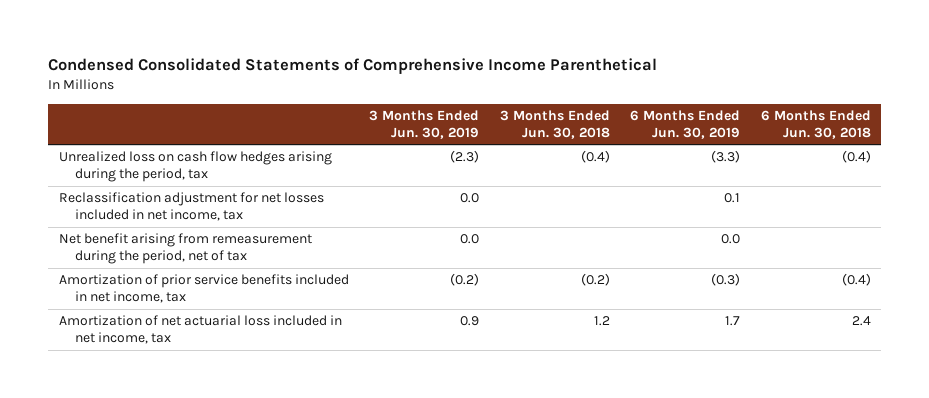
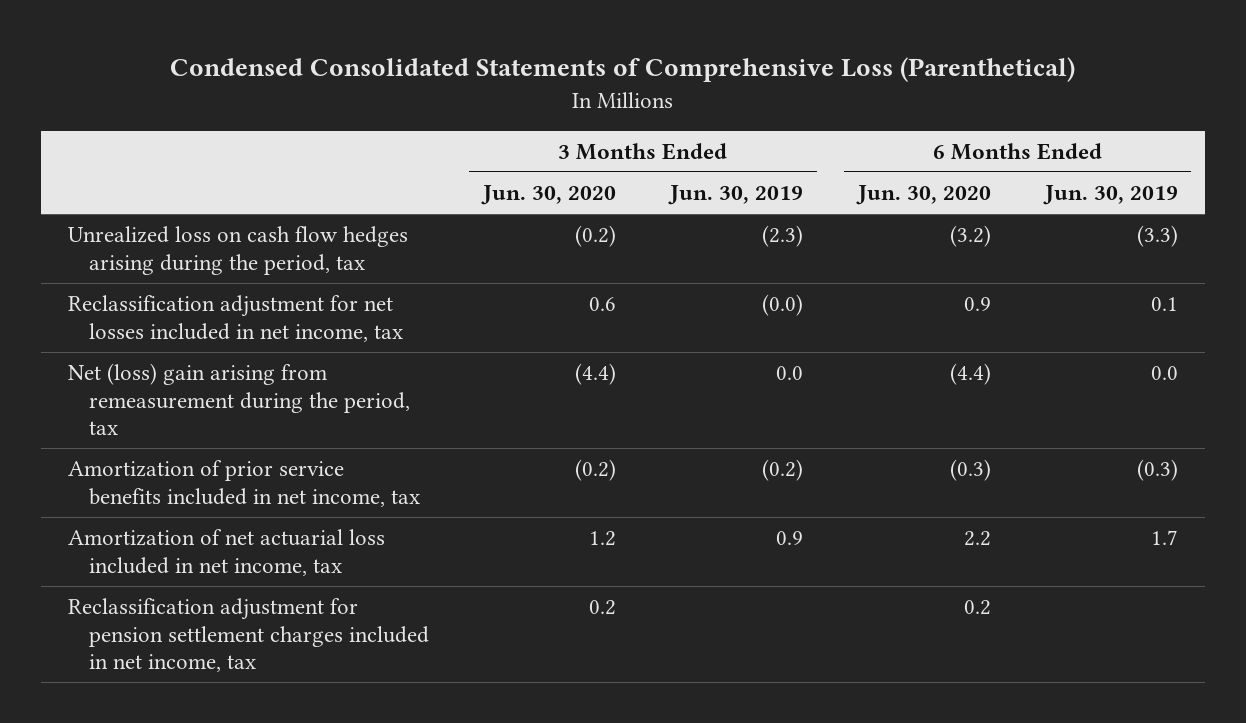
- Condensed Consolidated Statements of Comprehensive Income Parenthetical
+ Condensed Consolidated Statements of Comprehensive Loss (Parenthetical)
- | 3 Months Ended Jun. 30, 2019 | 3 Months Ended Jun. 30, 2018 | 6 Months Ended Jun. 30, 2019 | 6 Months Ended Jun. 30, 2018
+ | 3 Months Ended Jun. 30, 2020 | 3 Months Ended Jun. 30, 2019 | 6 Months Ended Jun. 30, 2020 | 6 Months Ended Jun. 30, 2019
- Reclassification adjustment for net losses included in net income, tax | 0.0 | | 0.1 |
- Net benefit arising from remeasurement during the period, net of tax | 0.0 | | 0.0 |
+ Reclassification adjustment for net losses included in net income, tax | 0.6 | (0.0) | 0.9 | 0.1
+ Net (loss) gain arising from remeasurement during the period, tax | (4.4) | 0.0 | (4.4) | 0.0
+ Reclassification adjustment for pension settlement charges included in net income, tax | 0.2 | | 0.2 |

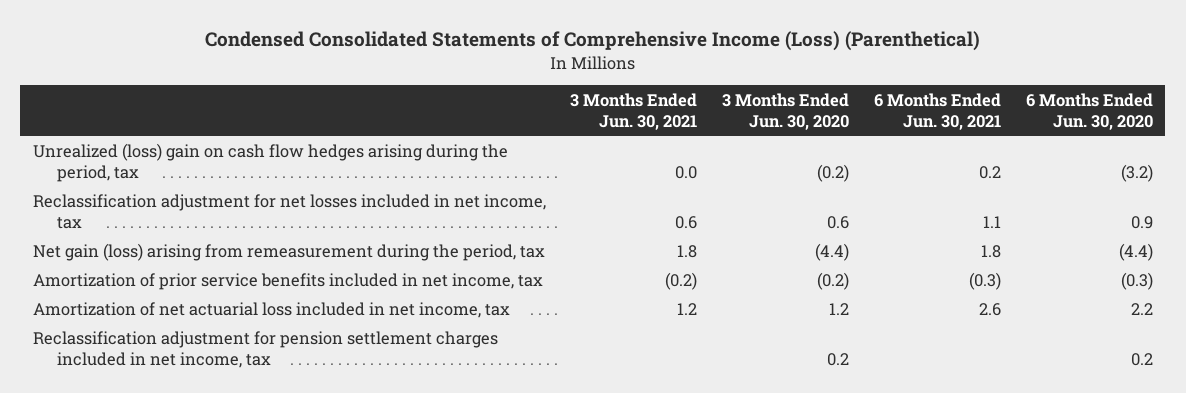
- Condensed Consolidated Statements of Comprehensive Loss (Parenthetical)
+ Condensed Consolidated Statements of Comprehensive Income (Loss) (Parenthetical)
- | 3 Months Ended Jun. 30, 2020 | 3 Months Ended Jun. 30, 2019 | 6 Months Ended Jun. 30, 2020 | 6 Months Ended Jun. 30, 2019
+ | 3 Months Ended Jun. 30, 2021 | 3 Months Ended Jun. 30, 2020 | 6 Months Ended Jun. 30, 2021 | 6 Months Ended Jun. 30, 2020
- Unrealized loss on cash flow hedges arising during the period, tax | (0.2) | (2.3) | (3.2) | (3.3)
+ Unrealized (loss) gain on cash flow hedges arising during the period, tax | 0.0 | (0.2) | 0.2 | (3.2)
- Net (loss) gain arising from remeasurement during the period, tax | (4.4) | 0.0 | (4.4) | 0.0
+ Net gain (loss) arising from remeasurement during the period, tax | 1.8 | (4.4) | 1.8 | (4.4)

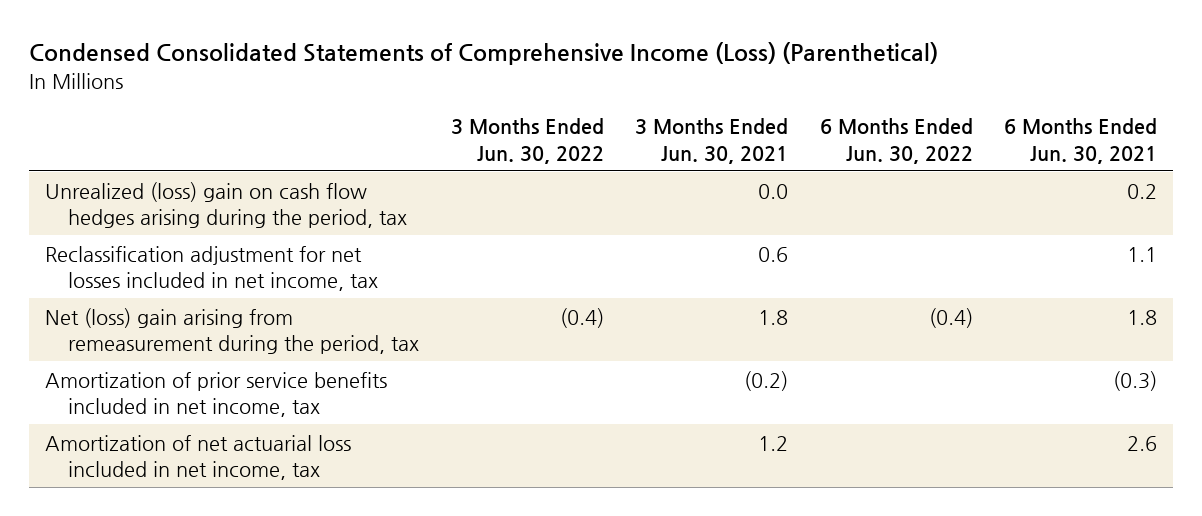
- | 3 Months Ended Jun. 30, 2021 | 3 Months Ended Jun. 30, 2020 | 6 Months Ended Jun. 30, 2021 | 6 Months Ended Jun. 30, 2020
+ | 3 Months Ended Jun. 30, 2022 | 3 Months Ended Jun. 30, 2021 | 6 Months Ended Jun. 30, 2022 | 6 Months Ended Jun. 30, 2021
- Net gain (loss) arising from remeasurement during the period, tax | 1.8 | (4.4) | 1.8 | (4.4)
+ Net (loss) gain arising from remeasurement during the period, tax | (0.4) | 1.8 | (0.4) | 1.8
- Reclassification adjustment for pension settlement charges included in net income, tax | | 0.2 | | 0.2

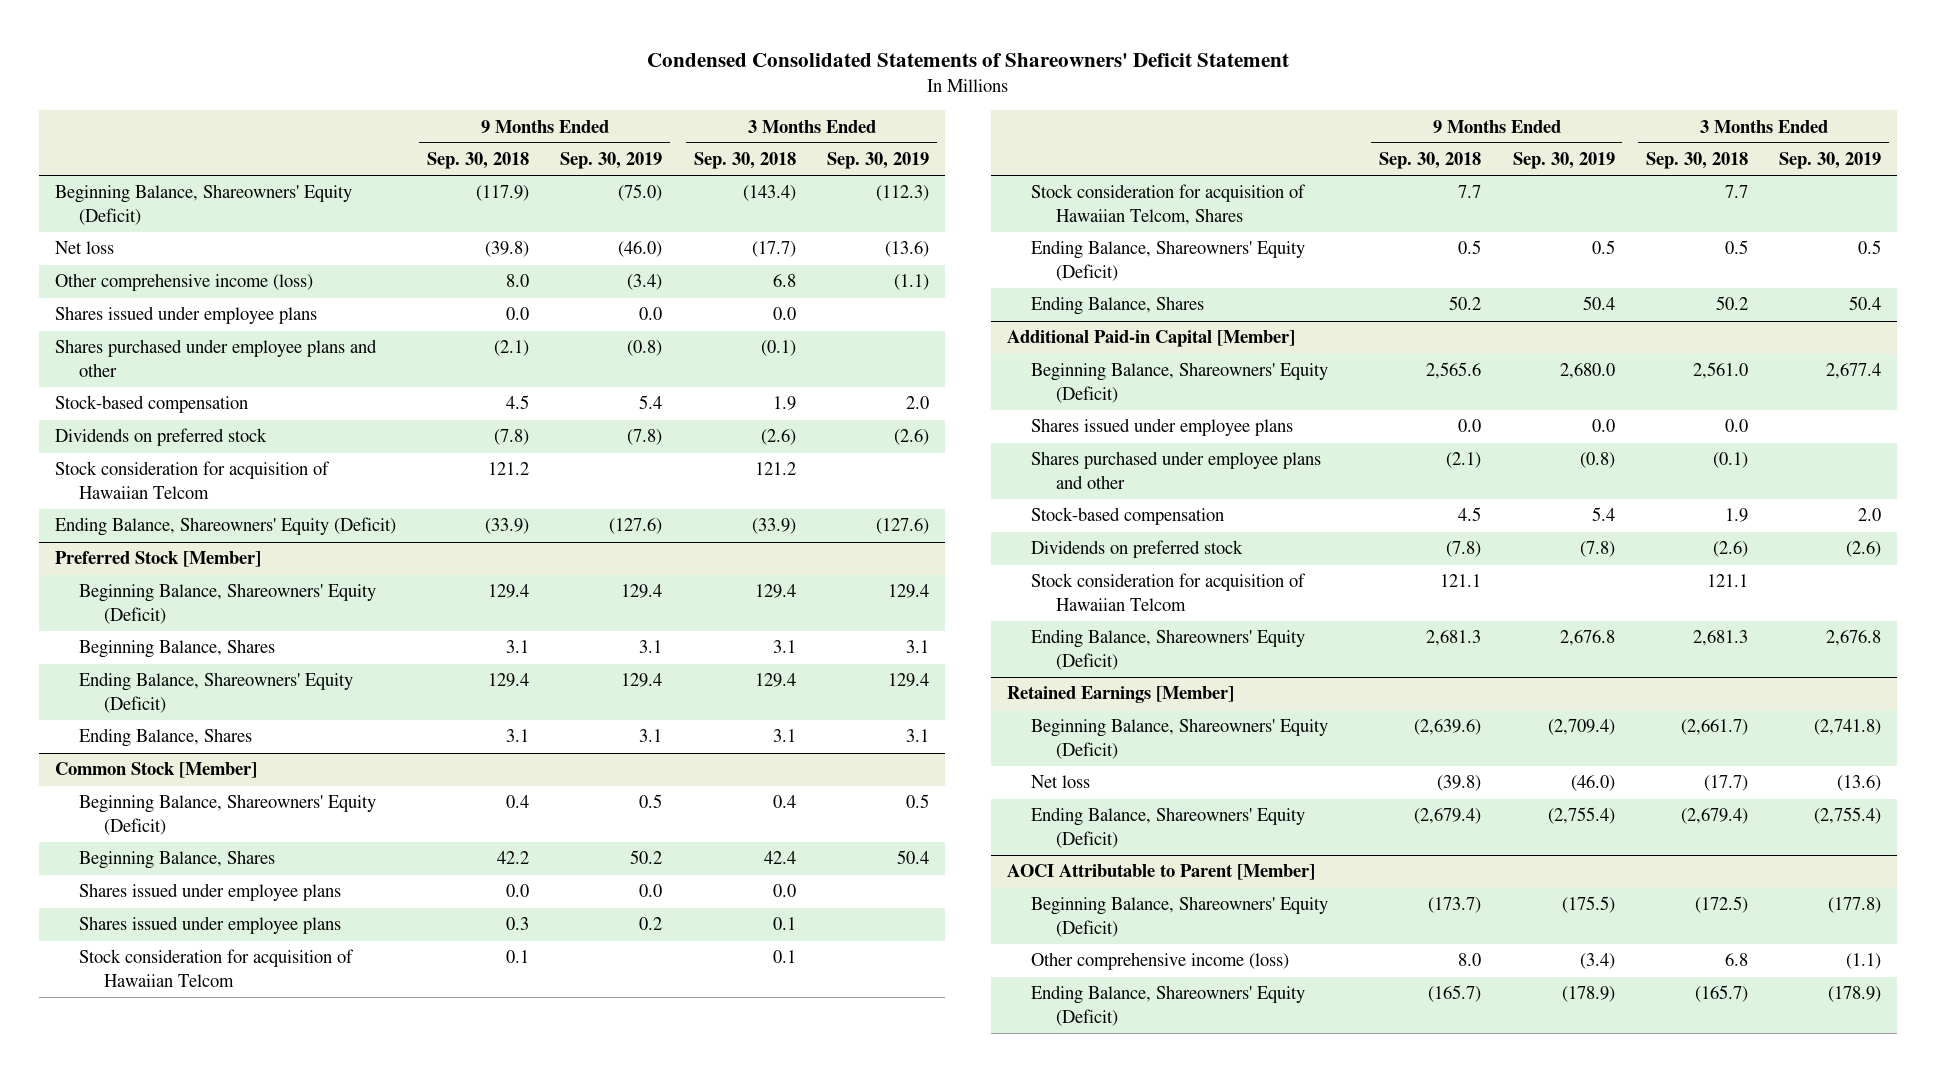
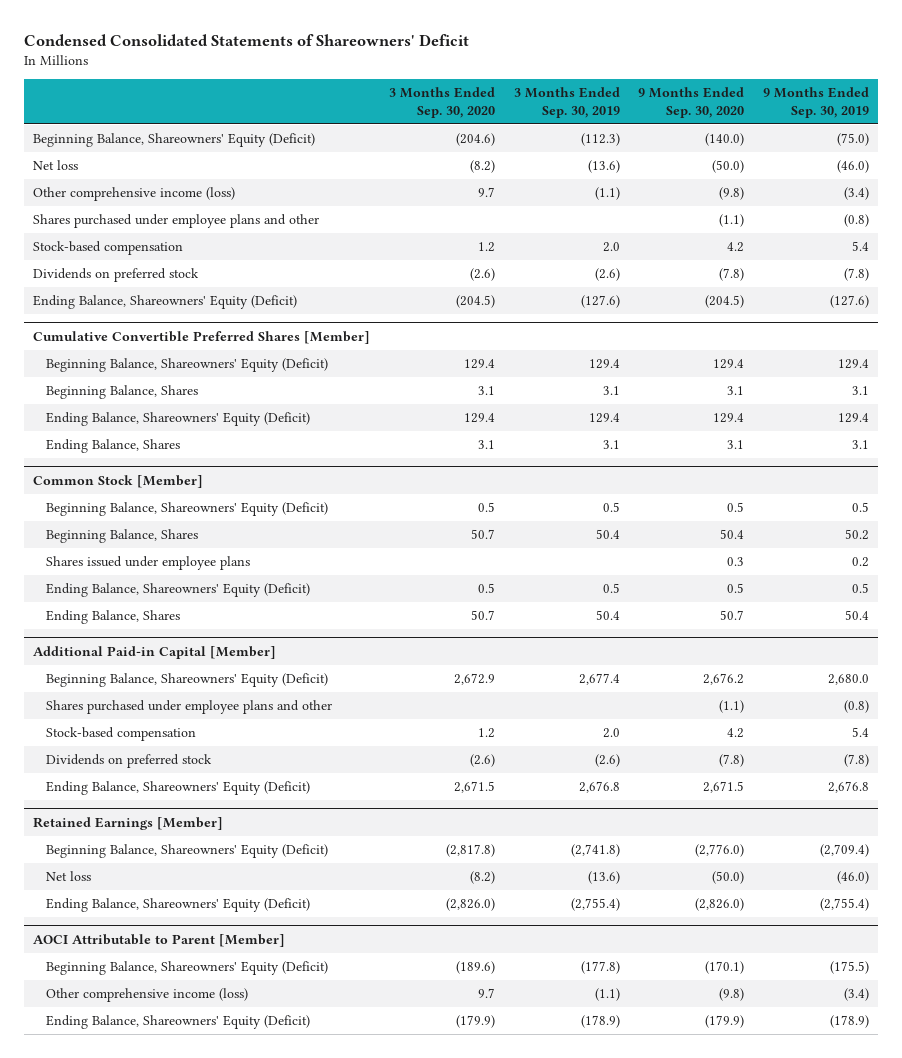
- Condensed Consolidated Statements of Shareowners' Deficit Statement
+ Condensed Consolidated Statements of Shareowners' Deficit
- | 9 Months Ended Sep. 30, 2018 | 9 Months Ended Sep. 30, 2019 | 3 Months Ended Sep. 30, 2018 | 3 Months Ended Sep. 30, 2019
+ | 3 Months Ended Sep. 30, 2020 | 3 Months Ended Sep. 30, 2019 | 9 Months Ended Sep. 30, 2020 | 9 Months Ended Sep. 30, 2019
- Shares issued under employee plans | 0.0 | 0.0 | 0.0 |
- Stock consideration for acquisition of Hawaiian Telcom | 121.2 | | 121.2 |
- Preferred Stock [Member]
+ Cumulative Convertible Preferred Shares [Member]
@ Common Stock [Member]
- Shares issued under employee plans | 0.0 | 0.0 | 0.0 |
- Stock consideration for acquisition of Hawaiian Telcom | 0.1 | | 0.1 |
- Stock consideration for acquisition of Hawaiian Telcom, Shares | 7.7 | | 7.7 |
@ Additional Paid-in Capital [Member]
- Shares issued under employee plans | 0.0 | 0.0 | 0.0 |
- Stock consideration for acquisition of Hawaiian Telcom | 121.1 | | 121.1 |

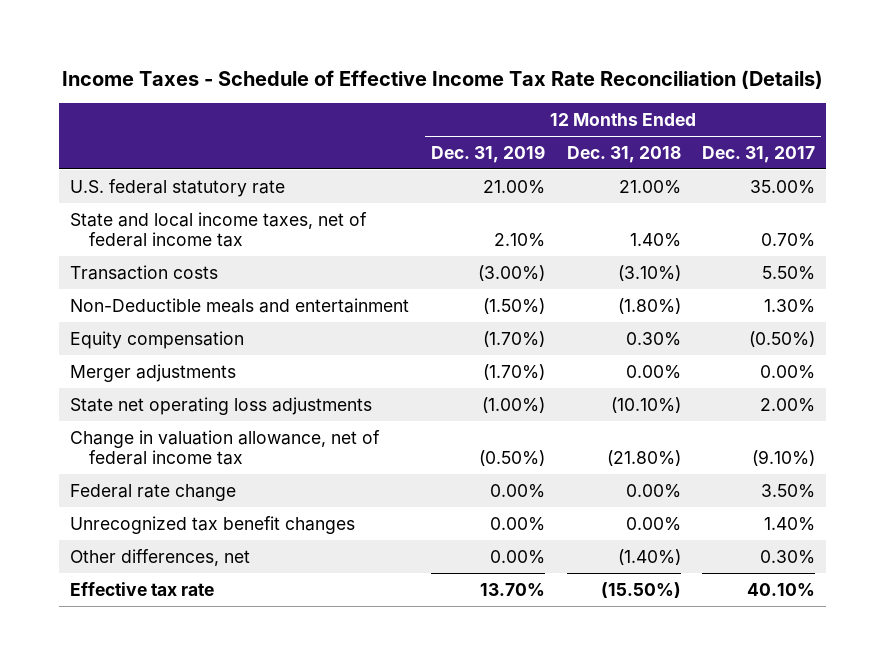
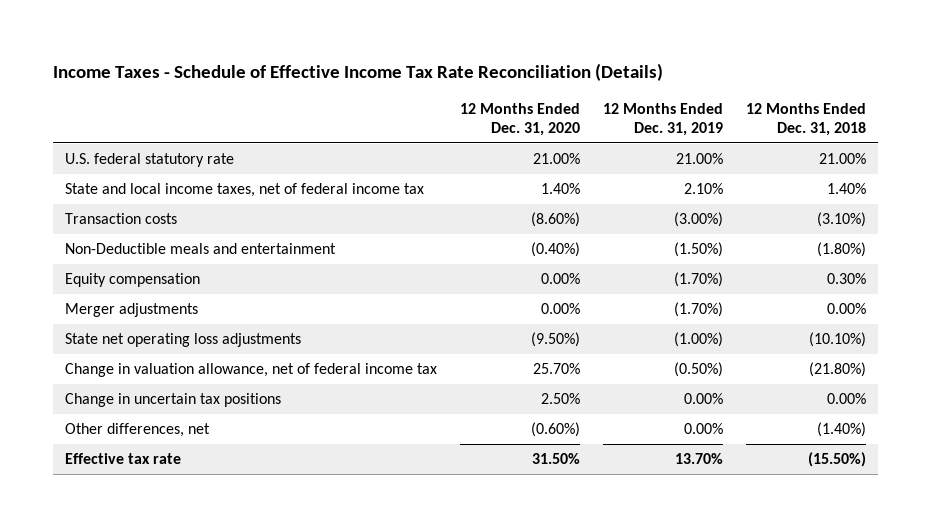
- | 12 Months Ended Dec. 31, 2019 | 12 Months Ended Dec. 31, 2018 | 12 Months Ended Dec. 31, 2017
+ | 12 Months Ended Dec. 31, 2020 | 12 Months Ended Dec. 31, 2019 | 12 Months Ended Dec. 31, 2018
- Federal rate change | 0.00% | 0.00% | 3.50%
- Unrecognized tax benefit changes | 0.00% | 0.00% | 1.40%
+ Change in uncertain tax positions | 2.50% | 0.00% | 0.00%

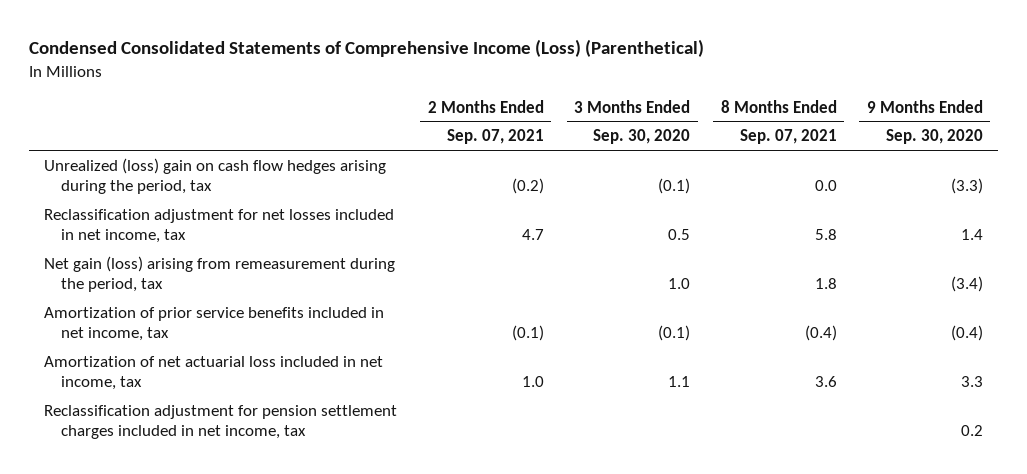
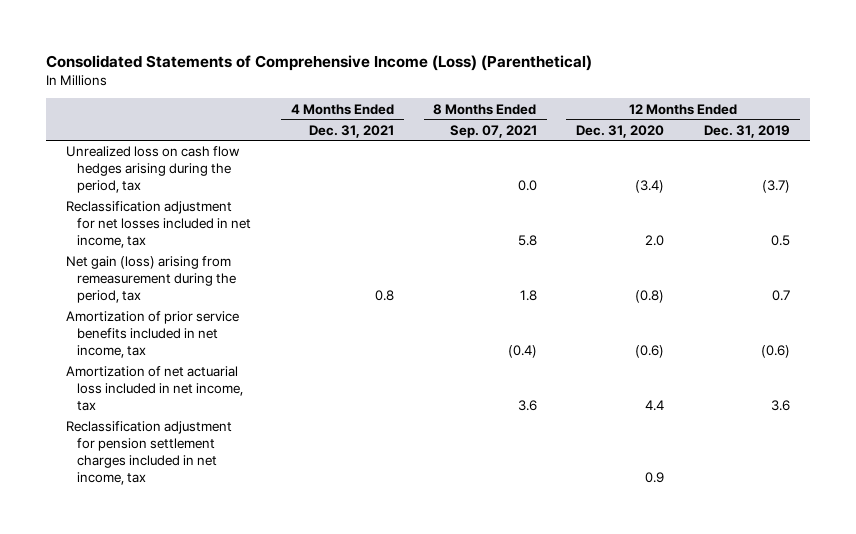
- Condensed Consolidated Statements of Comprehensive Income (Loss) (Parenthetical)
+ Consolidated Statements of Comprehensive Income (Loss) (Parenthetical)
- | 2 Months Ended Sep. 07, 2021 | 3 Months Ended Sep. 30, 2020 | 8 Months Ended Sep. 07, 2021 | 9 Months Ended Sep. 30, 2020
+ | 4 Months Ended Dec. 31, 2021 | 8 Months Ended Sep. 07, 2021 | 12 Months Ended Dec. 31, 2020 | 12 Months Ended Dec. 31, 2019
- Unrealized (loss) gain on cash flow hedges arising during the period, tax | (0.2) | (0.1) | 0.0 | (3.3)
+ Unrealized loss on cash flow hedges arising during the period, tax | | 0.0 | (3.4) | (3.7)

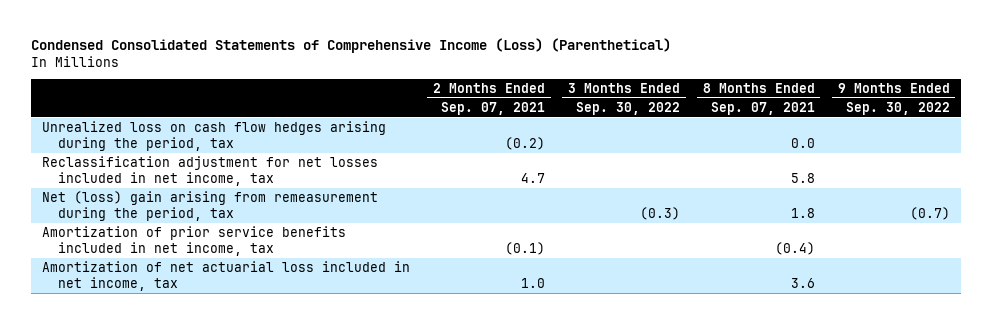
- Consolidated Statements of Comprehensive Income (Loss) (Parenthetical)
+ Condensed Consolidated Statements of Comprehensive Income (Loss) (Parenthetical)
- | 4 Months Ended Dec. 31, 2021 | 8 Months Ended Sep. 07, 2021 | 12 Months Ended Dec. 31, 2020 | 12 Months Ended Dec. 31, 2019
+ | 2 Months Ended Sep. 07, 2021 | 3 Months Ended Sep. 30, 2022 | 8 Months Ended Sep. 07, 2021 | 9 Months Ended Sep. 30, 2022
- Net gain (loss) arising from remeasurement during the period, tax | 0.8 | 1.8 | (0.8) | 0.7
+ Net (loss) gain arising from remeasurement during the period, tax | | (0.3) | 1.8 | (0.7)
- Reclassification adjustment for pension settlement charges included in net income, tax | | | 0.9 |

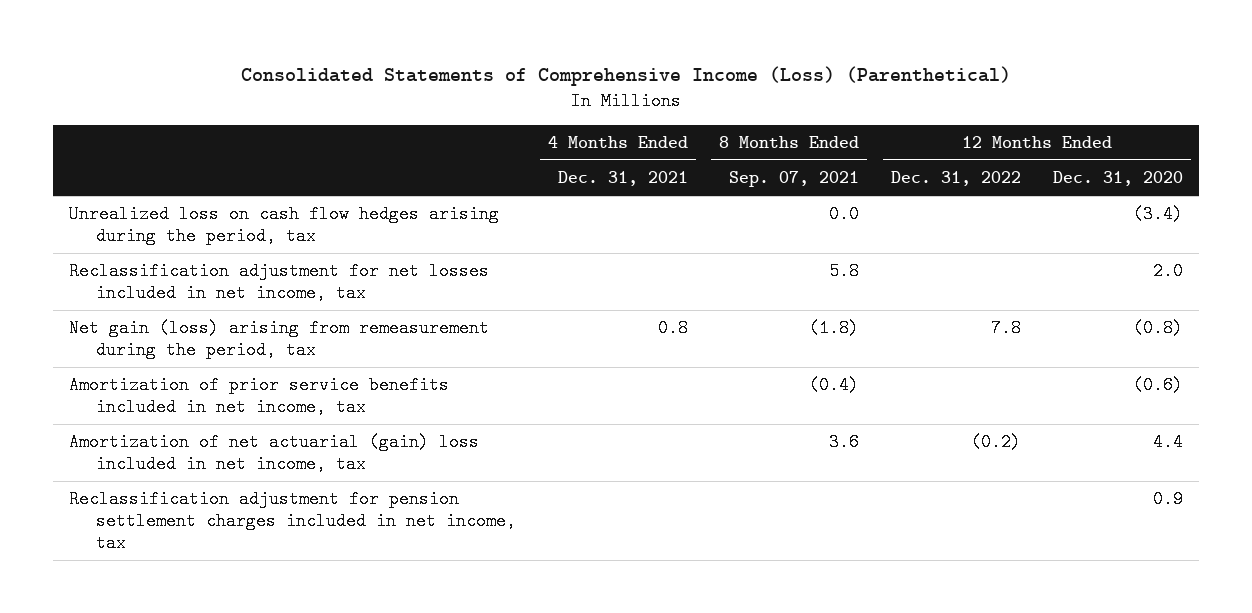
- Condensed Consolidated Statements of Comprehensive Income (Loss) (Parenthetical)
+ Consolidated Statements of Comprehensive Income (Loss) (Parenthetical)
- | 2 Months Ended Sep. 07, 2021 | 3 Months Ended Sep. 30, 2022 | 8 Months Ended Sep. 07, 2021 | 9 Months Ended Sep. 30, 2022
+ | 4 Months Ended Dec. 31, 2021 | 8 Months Ended Sep. 07, 2021 | 12 Months Ended Dec. 31, 2022 | 12 Months Ended Dec. 31, 2020
- Net (loss) gain arising from remeasurement during the period, tax | | (0.3) | 1.8 | (0.7)
+ Net gain (loss) arising from remeasurement during the period, tax | 0.8 | (1.8) | 7.8 | (0.8)
- Amortization of net actuarial loss included in net income, tax | 1.0 | | 3.6 |
+ Amortization of net actuarial (gain) loss included in net income, tax | | 3.6 | (0.2) | 4.4
+ Reclassification adjustment for pension settlement charges included in net income, tax | | | | 0.9

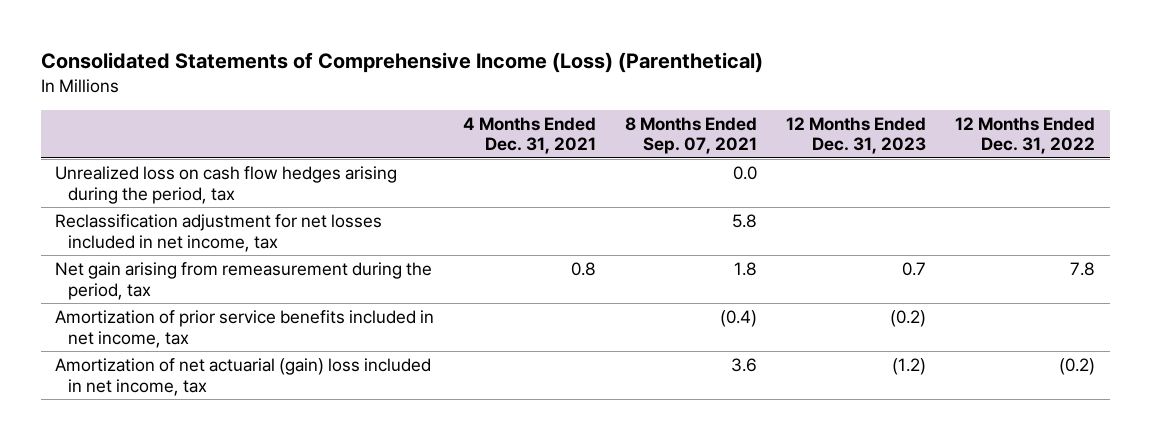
- | 4 Months Ended Dec. 31, 2021 | 8 Months Ended Sep. 07, 2021 | 12 Months Ended Dec. 31, 2022 | 12 Months Ended Dec. 31, 2020
+ | 4 Months Ended Dec. 31, 2021 | 8 Months Ended Sep. 07, 2021 | 12 Months Ended Dec. 31, 2023 | 12 Months Ended Dec. 31, 2022
- Net gain (loss) arising from remeasurement during the period, tax | 0.8 | (1.8) | 7.8 | (0.8)
+ Net gain arising from remeasurement during the period, tax | 0.8 | 1.8 | 0.7 | 7.8
- Reclassification adjustment for pension settlement charges included in net income, tax | | | | 0.9

